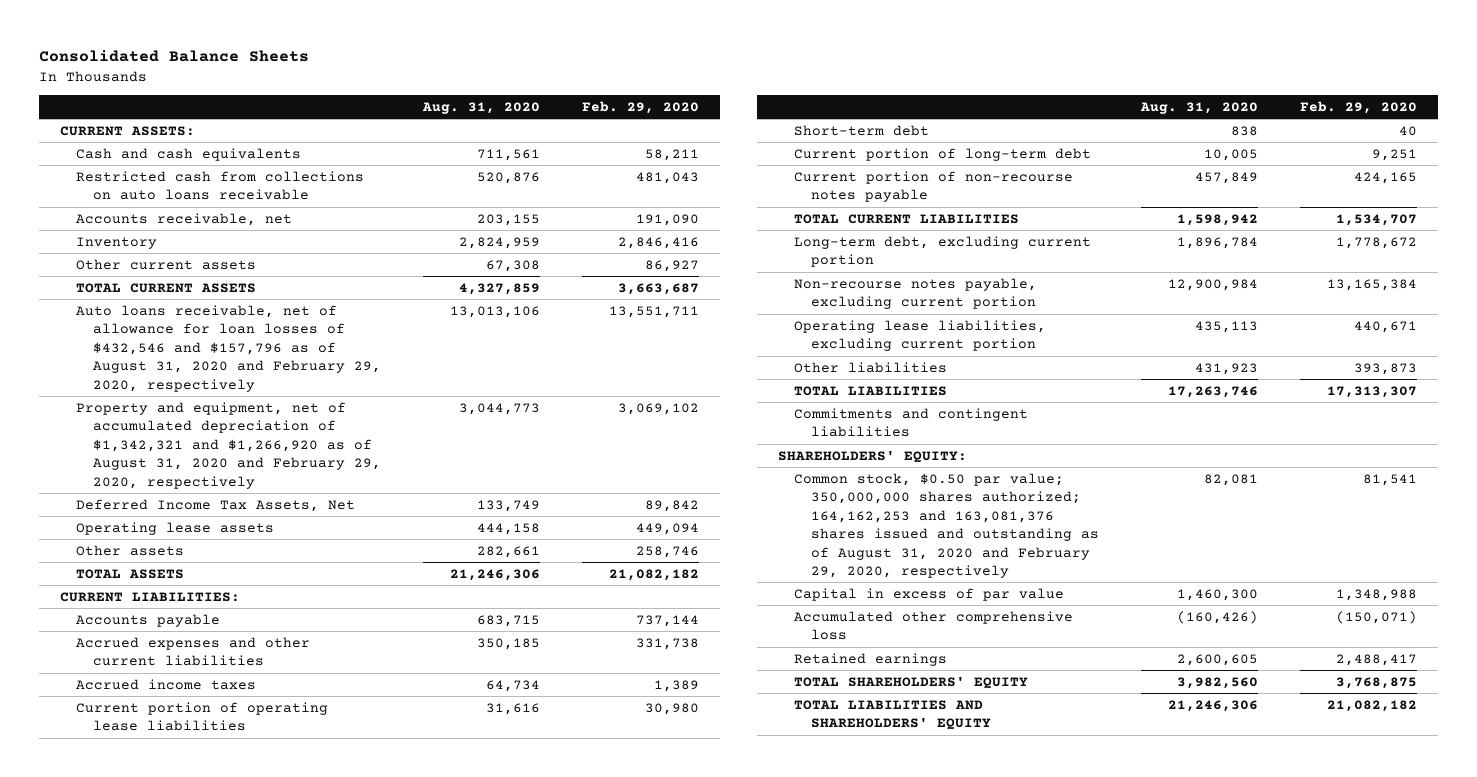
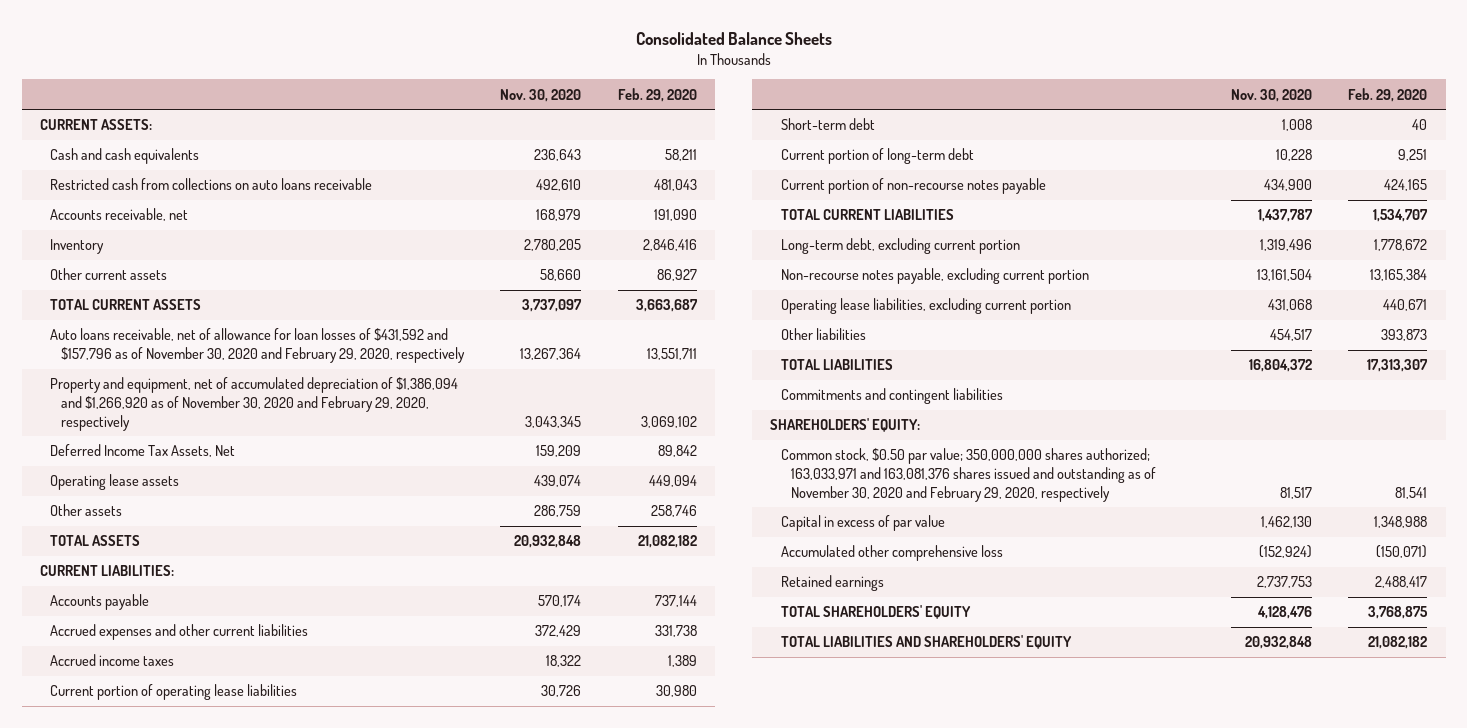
- | Aug. 31, 2020 | Feb. 29, 2020
+ | Nov. 30, 2020 | Feb. 29, 2020
- Auto loans receivable, net of allowance for loan losses of $432,546 and $157,796 as of August 31, 2020 and February 29, 2020, respectively | 13,013,106 | 13,551,711
- Property and equipment, net of accumulated depreciation of $1,342,321 and $1,266,920 as of August 31, 2020 and February 29, 2020, respectively | 3,044,773 | 3,069,102
+ Auto loans receivable, net of allowance for loan losses of $431,592 and $157,796 as of November 30, 2020 and February 29, 2020, respectively | 13,267,364 | 13,551,711
+ Property and equipment, net of accumulated depreciation of $1,386,094 and $1,266,920 as of November 30, 2020 and February 29, 2020, respectively | 3,043,345 | 3,069,102
- Common stock, $0.50 par value; 350,000,000 shares authorized; 164,162,253 and 163,081,376 shares issued and outstanding as of August 31, 2020 and February 29, 2020, respectively | 82,081 | 81,541
+ Common stock, $0.50 par value; 350,000,000 shares authorized; 163,033,971 and 163,081,376 shares issued and outstanding as of November 30, 2020 and February 29, 2020, respectively | 81,517 | 81,541

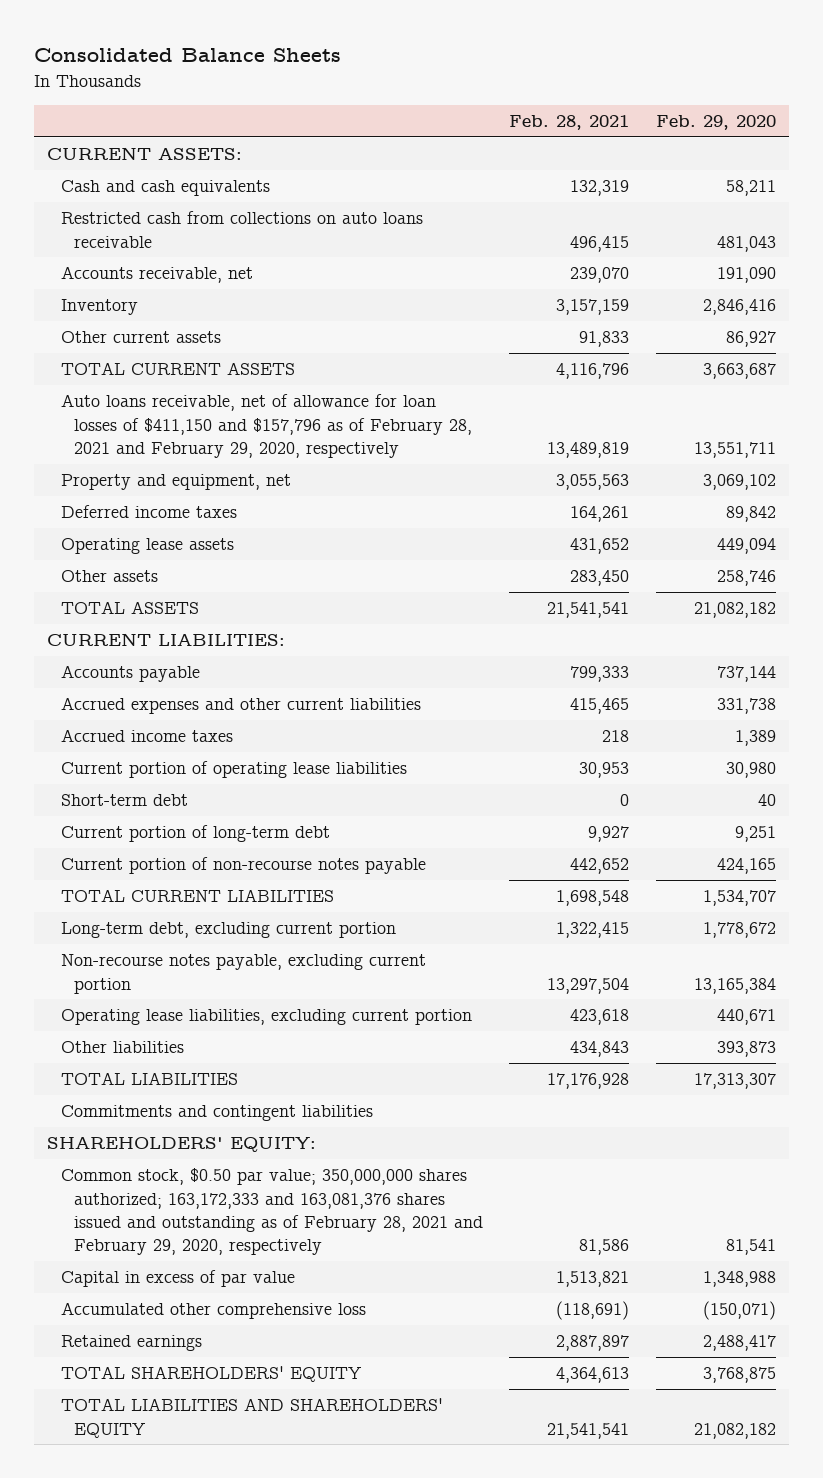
- | Nov. 30, 2020 | Feb. 29, 2020
+ | Feb. 28, 2021 | Feb. 29, 2020
- Auto loans receivable, net of allowance for loan losses of $431,592 and $157,796 as of November 30, 2020 and February 29, 2020, respectively | 13,267,364 | 13,551,711
- Property and equipment, net of accumulated depreciation of $1,386,094 and $1,266,920 as of November 30, 2020 and February 29, 2020, respectively | 3,043,345 | 3,069,102
- Deferred Income Tax Assets, Net | 159,209 | 89,842
+ Auto loans receivable, net of allowance for loan losses of $411,150 and $157,796 as of February 28, 2021 and February 29, 2020, respectively | 13,489,819 | 13,551,711
+ Property and equipment, net | 3,055,563 | 3,069,102
+ Deferred income taxes | 164,261 | 89,842
- Common stock, $0.50 par value; 350,000,000 shares authorized; 163,033,971 and 163,081,376 shares issued and outstanding as of November 30, 2020 and February 29, 2020, respectively | 81,517 | 81,541
+ Common stock, $0.50 par value; 350,000,000 shares authorized; 163,172,333 and 163,081,376 shares issued and outstanding as of February 28, 2021 and February 29, 2020, respectively | 81,586 | 81,541

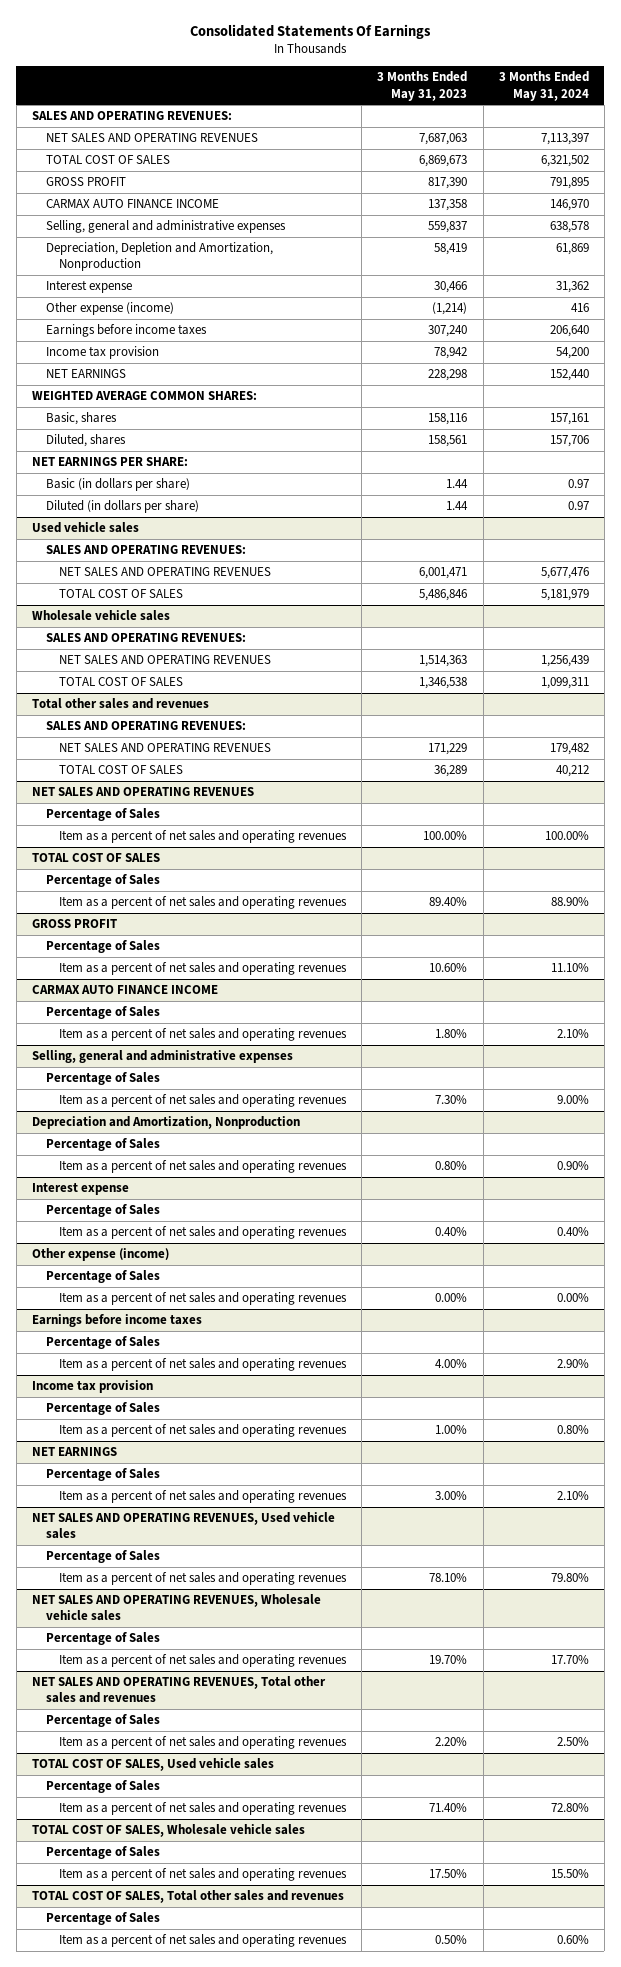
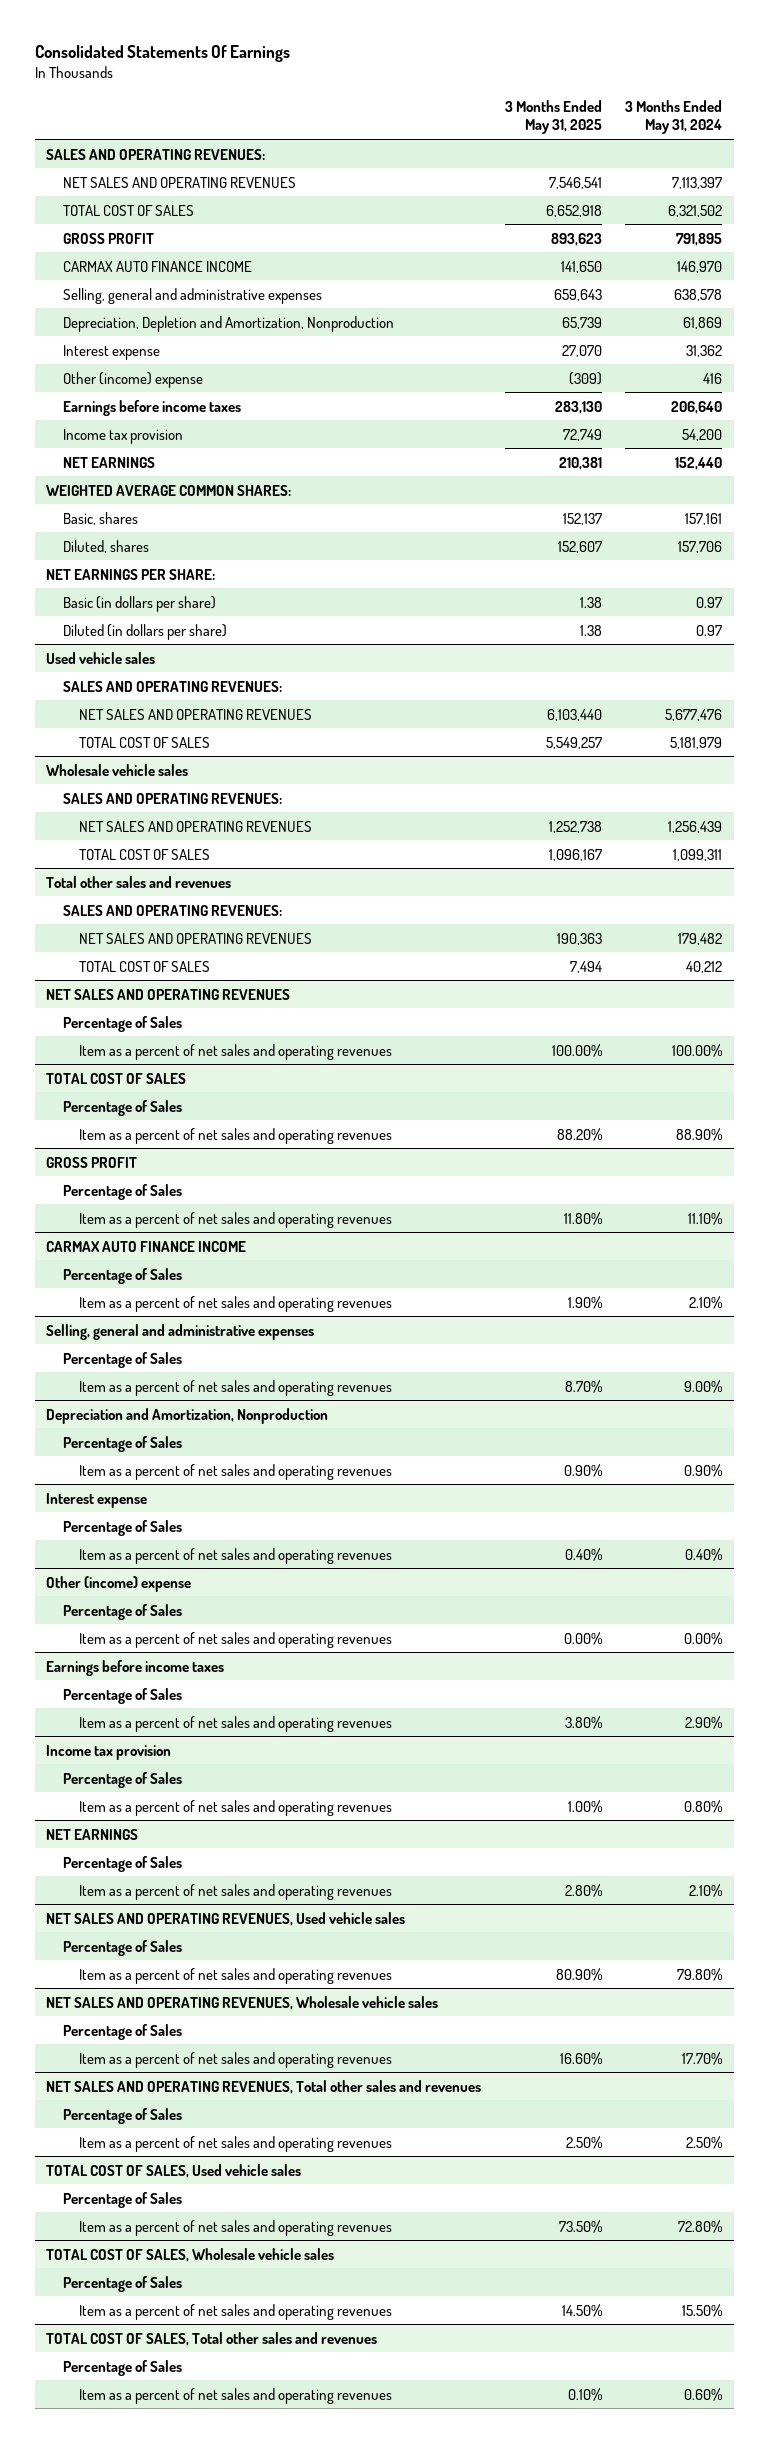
- | 3 Months Ended May 31, 2023 | 3 Months Ended May 31, 2024
+ | 3 Months Ended May 31, 2025 | 3 Months Ended May 31, 2024
- Other expense (income) | (1,214) | 416
+ Other (income) expense | (309) | 416
- Other expense (income)
+ Other (income) expense

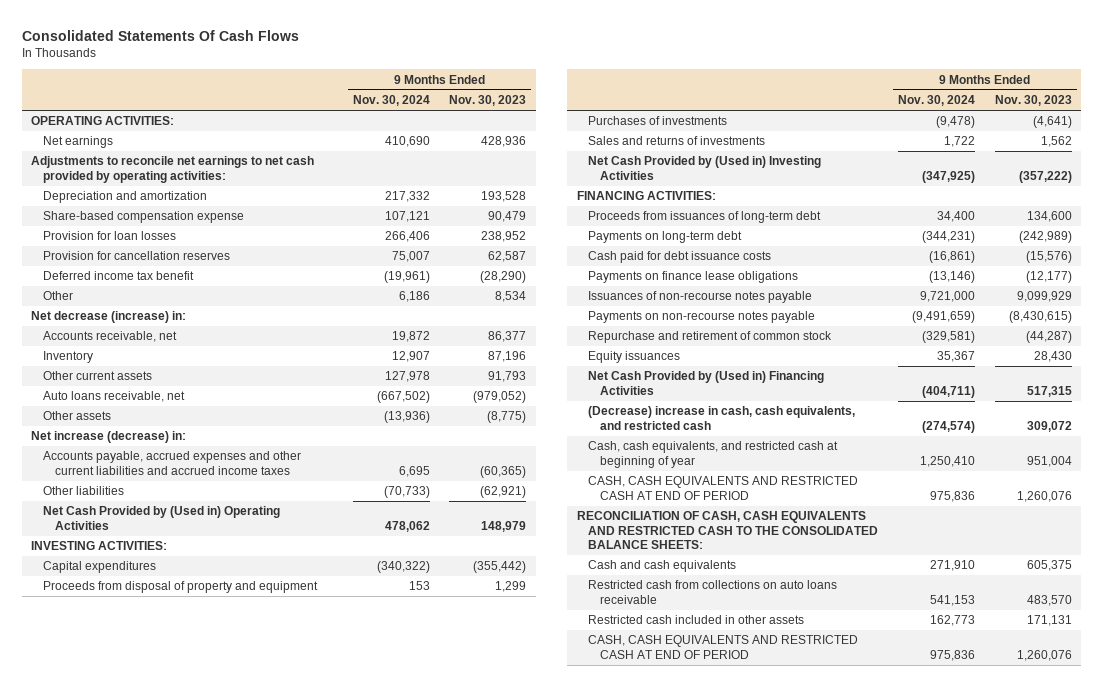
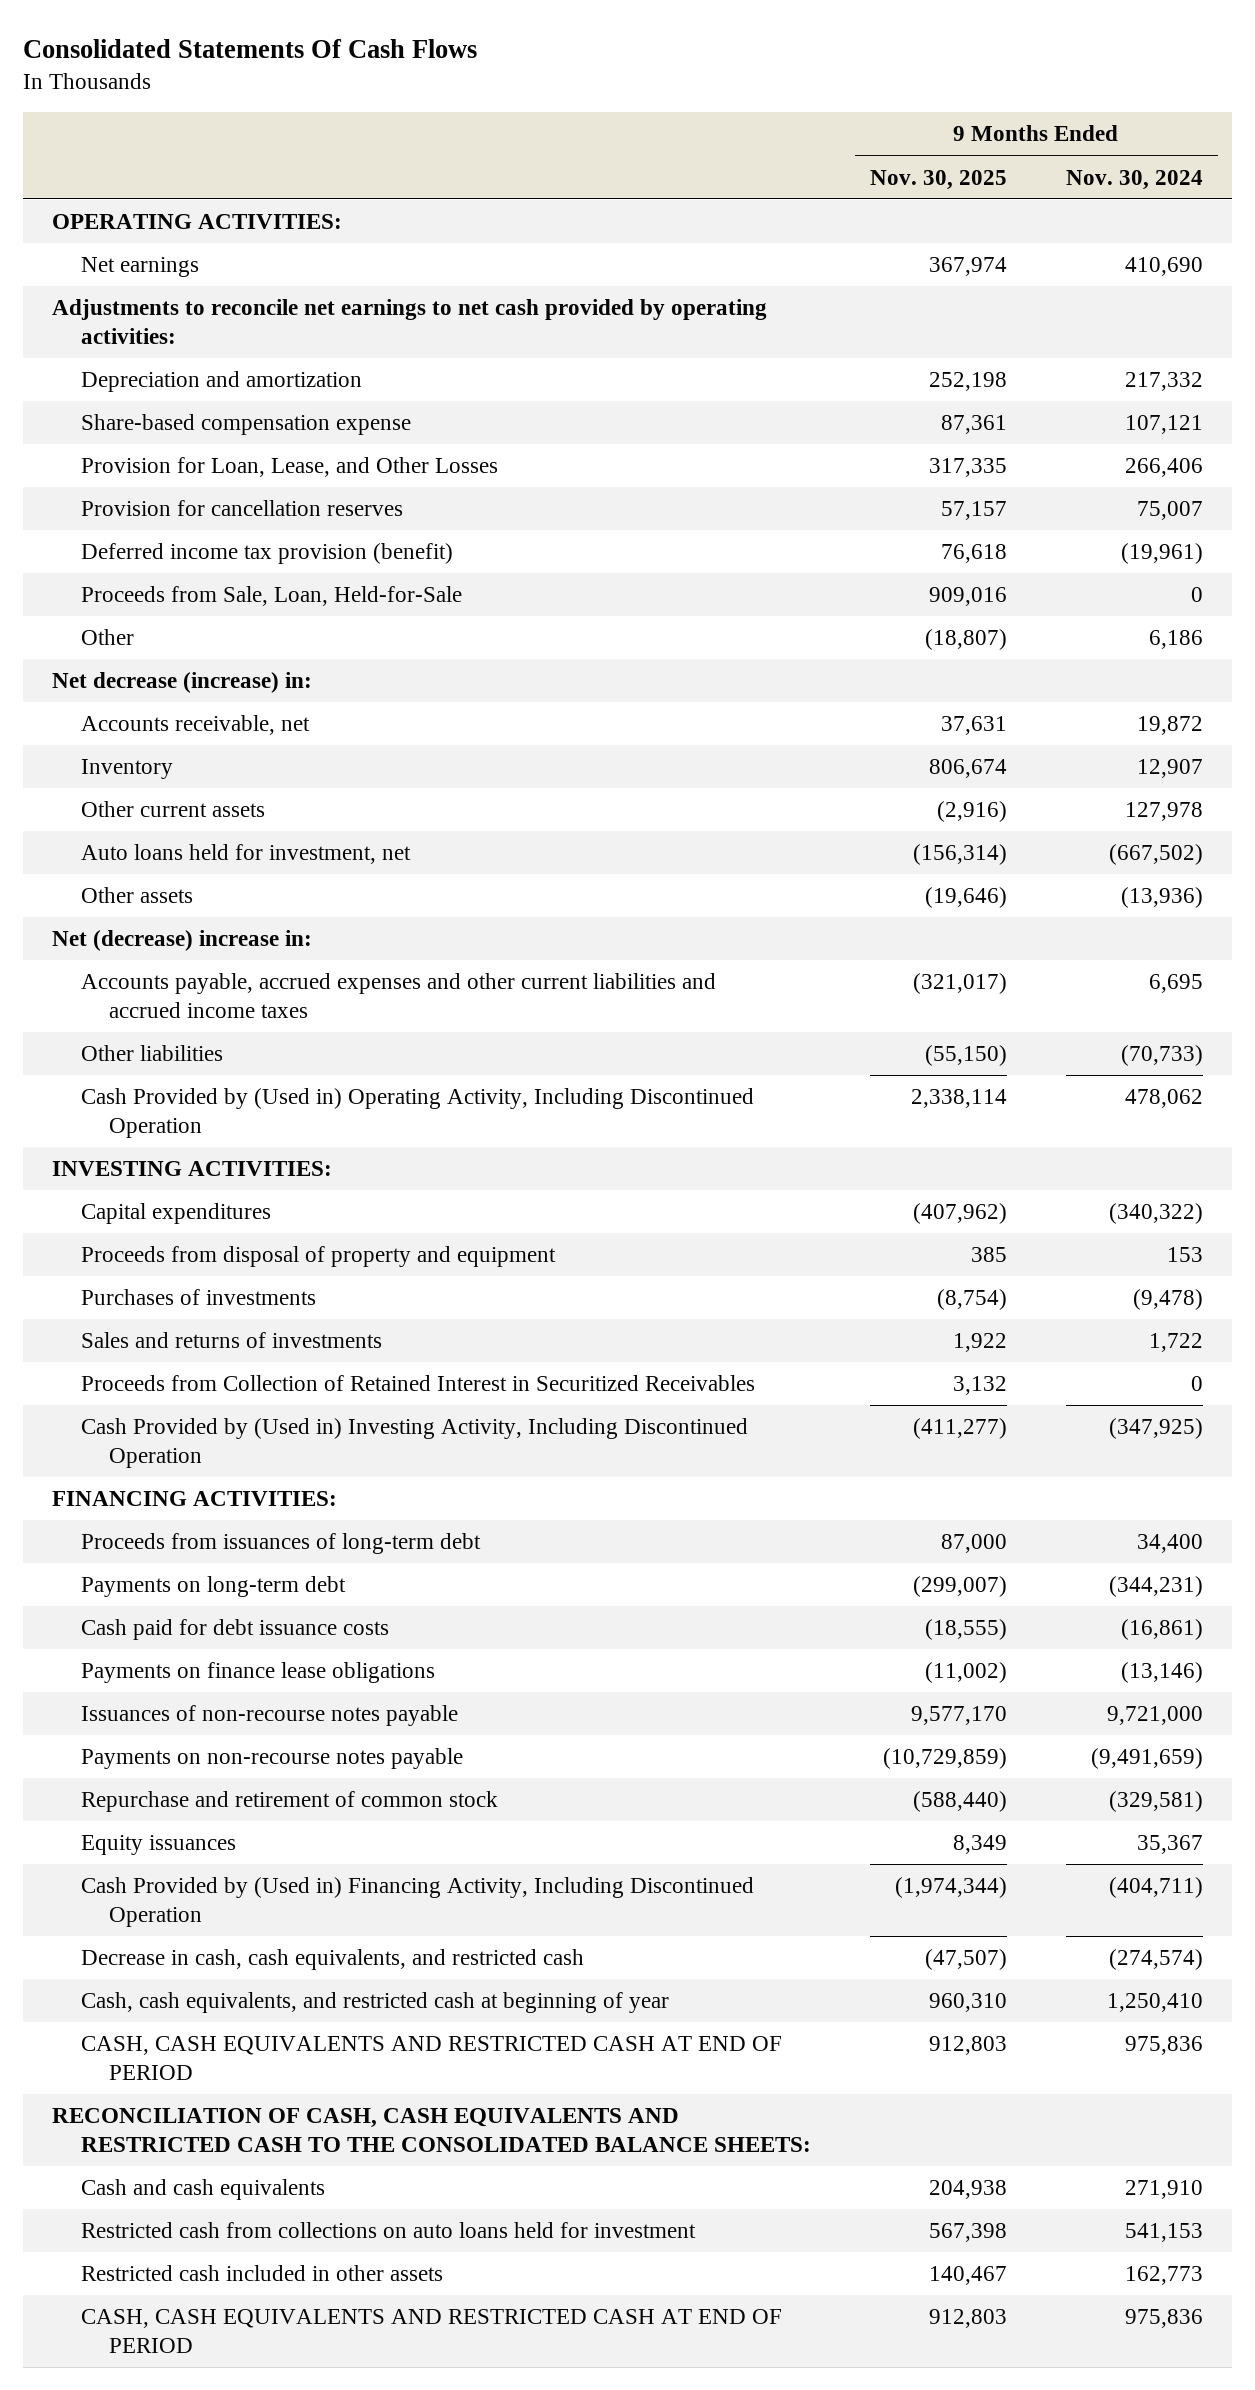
- | 9 Months Ended Nov. 30, 2024 | 9 Months Ended Nov. 30, 2023
+ | 9 Months Ended Nov. 30, 2025 | 9 Months Ended Nov. 30, 2024
- Provision for loan losses | 266,406 | 238,952
+ Provision for Loan, Lease, and Other Losses | 317,335 | 266,406
- Deferred income tax benefit | (19,961) | (28,290)
+ Deferred income tax provision (benefit) | 76,618 | (19,961)
+ Proceeds from Sale, Loan, Held-for-Sale | 909,016 | 0
- Auto loans receivable, net | (667,502) | (979,052)
+ Auto loans held for investment, net | (156,314) | (667,502)
- Net increase (decrease) in:
+ Net (decrease) increase in:
- Net Cash Provided by (Used in) Operating Activities | 478,062 | 148,979
+ Cash Provided by (Used in) Operating Activity, Including Discontinued Operation | 2,338,114 | 478,062
- Net Cash Provided by (Used in) Investing Activities | (347,925) | (357,222)
+ Proceeds from Collection of Retained Interest in Securitized Receivables | 3,132 | 0
+ Cash Provided by (Used in) Investing Activity, Including Discontinued Operation | (411,277) | (347,925)
- Net Cash Provided by (Used in) Financing Activities | (404,711) | 517,315
- (Decrease) increase in cash, cash equivalents, and restricted cash | (274,574) | 309,072
+ Cash Provided by (Used in) Financing Activity, Including Discontinued Operation | (1,974,344) | (404,711)
+ Decrease in cash, cash equivalents, and restricted cash | (47,507) | (274,574)
- Restricted cash from collections on auto loans receivable | 541,153 | 483,570
+ Restricted cash from collections on auto loans held for investment | 567,398 | 541,153

